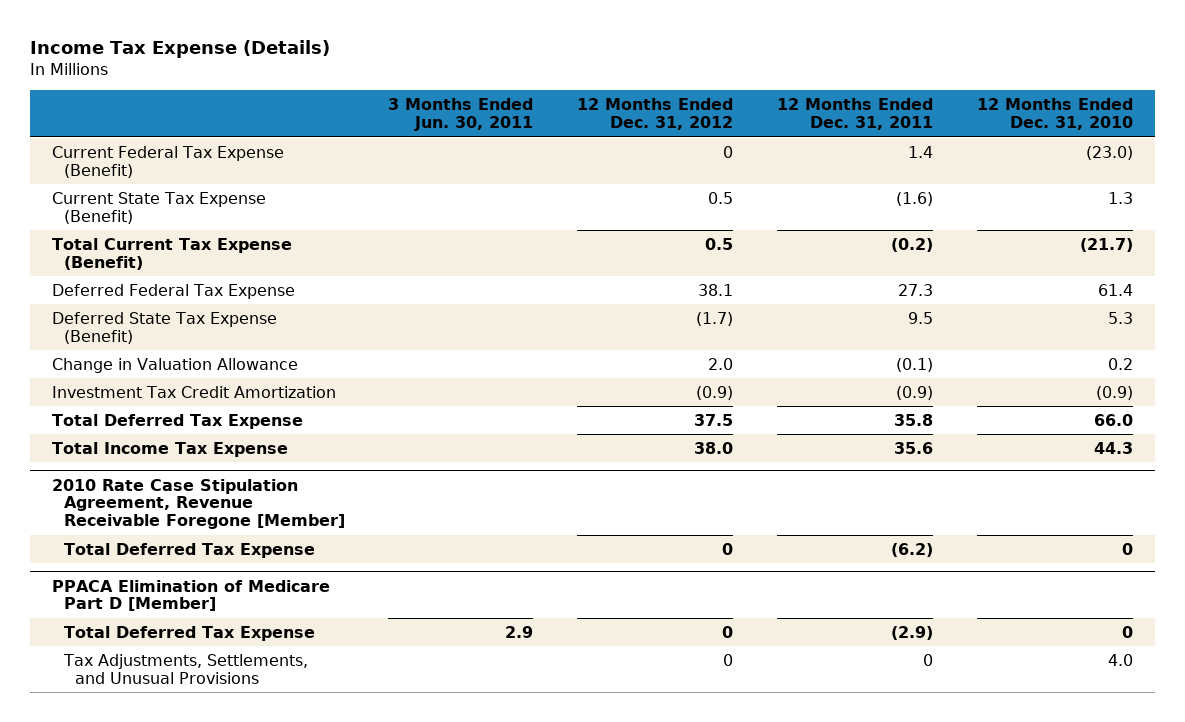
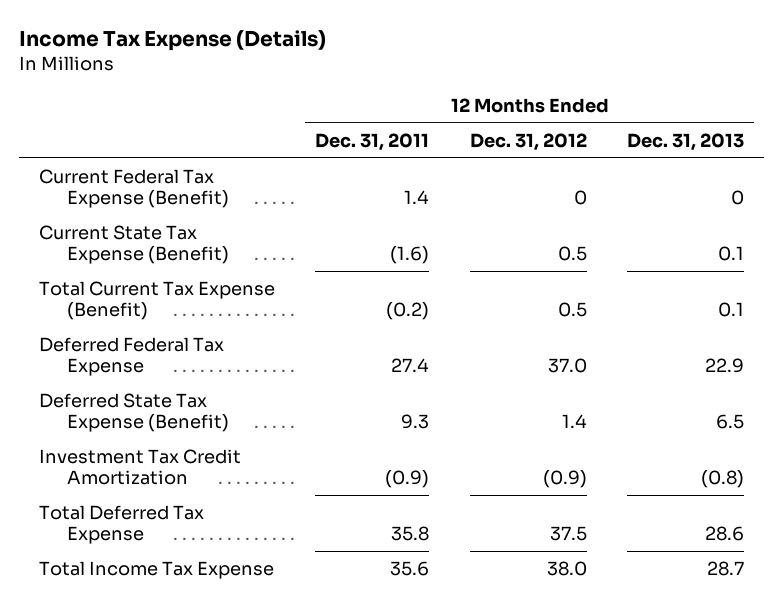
- | 3 Months Ended Jun. 30, 2011 | 12 Months Ended Dec. 31, 2012 | 12 Months Ended Dec. 31, 2011 | 12 Months Ended Dec. 31, 2010
+ | 12 Months Ended Dec. 31, 2011 | 12 Months Ended Dec. 31, 2012 | 12 Months Ended Dec. 31, 2013
- Deferred Federal Tax Expense | | 38.1 | 27.3 | 61.4
- Deferred State Tax Expense (Benefit) | | (1.7) | 9.5 | 5.3
- Change in Valuation Allowance | | 2.0 | (0.1) | 0.2
+ Deferred Federal Tax Expense | 27.4 | 37.0 | 22.9
+ Deferred State Tax Expense (Benefit) | 9.3 | 1.4 | 6.5
- 2010 Rate Case Stipulation Agreement, Revenue Receivable Foregone [Member]
- Total Deferred Tax Expense | | 0 | (6.2) | 0
- PPACA Elimination of Medicare Part D [Member]
- Total Deferred Tax Expense | 2.9 | 0 | (2.9) | 0
- Tax Adjustments, Settlements, and Unusual Provisions | | 0 | 0 | 4.0

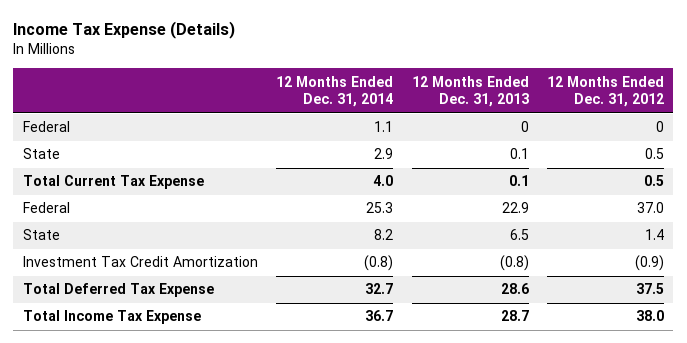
- | 12 Months Ended Dec. 31, 2011 | 12 Months Ended Dec. 31, 2012 | 12 Months Ended Dec. 31, 2013
+ | 12 Months Ended Dec. 31, 2014 | 12 Months Ended Dec. 31, 2013 | 12 Months Ended Dec. 31, 2012
- Current Federal Tax Expense (Benefit) | 1.4 | 0 | 0
- Current State Tax Expense (Benefit) | (1.6) | 0.5 | 0.1
- Total Current Tax Expense (Benefit) | (0.2) | 0.5 | 0.1
- Deferred Federal Tax Expense | 27.4 | 37.0 | 22.9
- Deferred State Tax Expense (Benefit) | 9.3 | 1.4 | 6.5
+ Federal | 1.1 | 0 | 0
+ State | 2.9 | 0.1 | 0.5
+ Total Current Tax Expense | 4.0 | 0.1 | 0.5
+ Federal | 25.3 | 22.9 | 37.0
+ State | 8.2 | 6.5 | 1.4

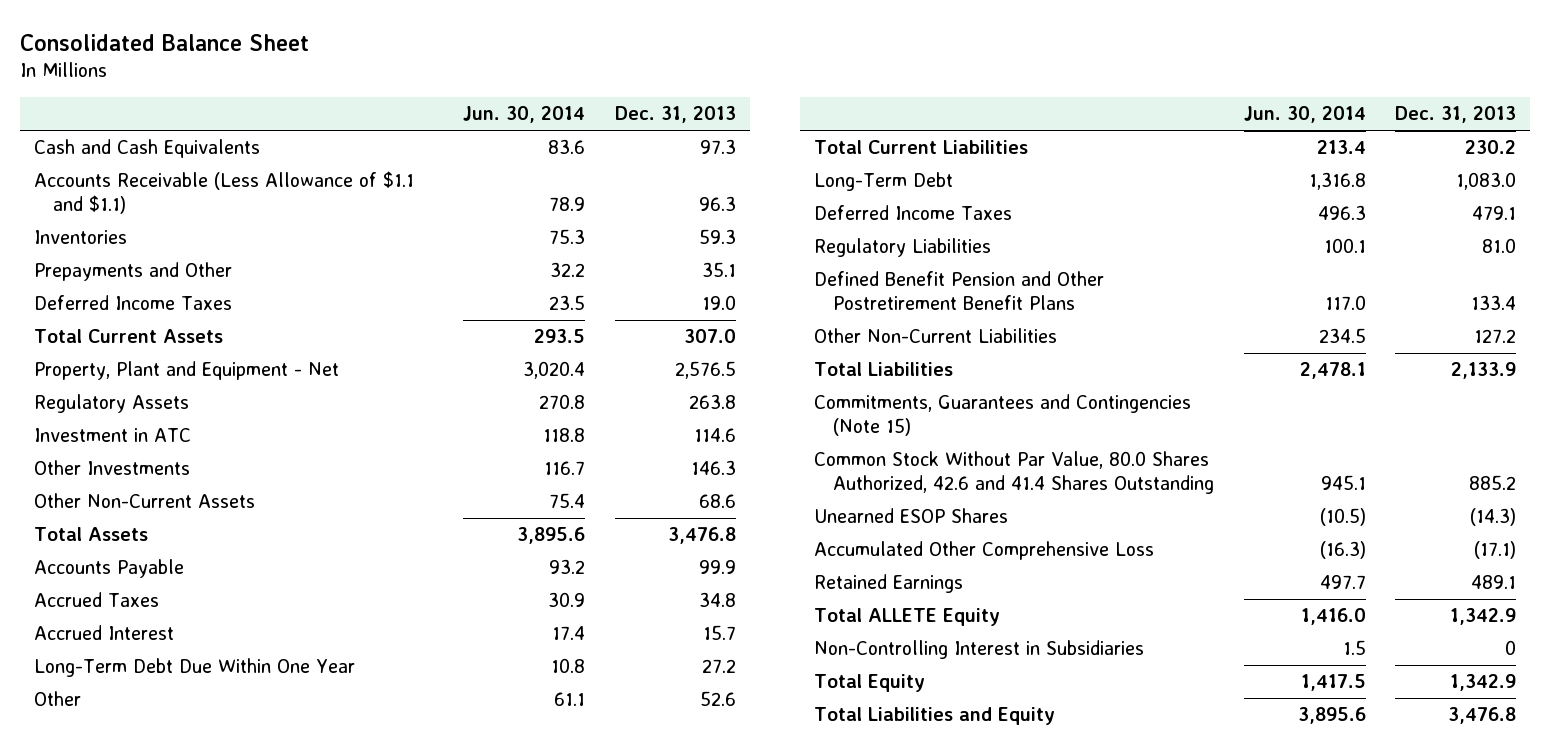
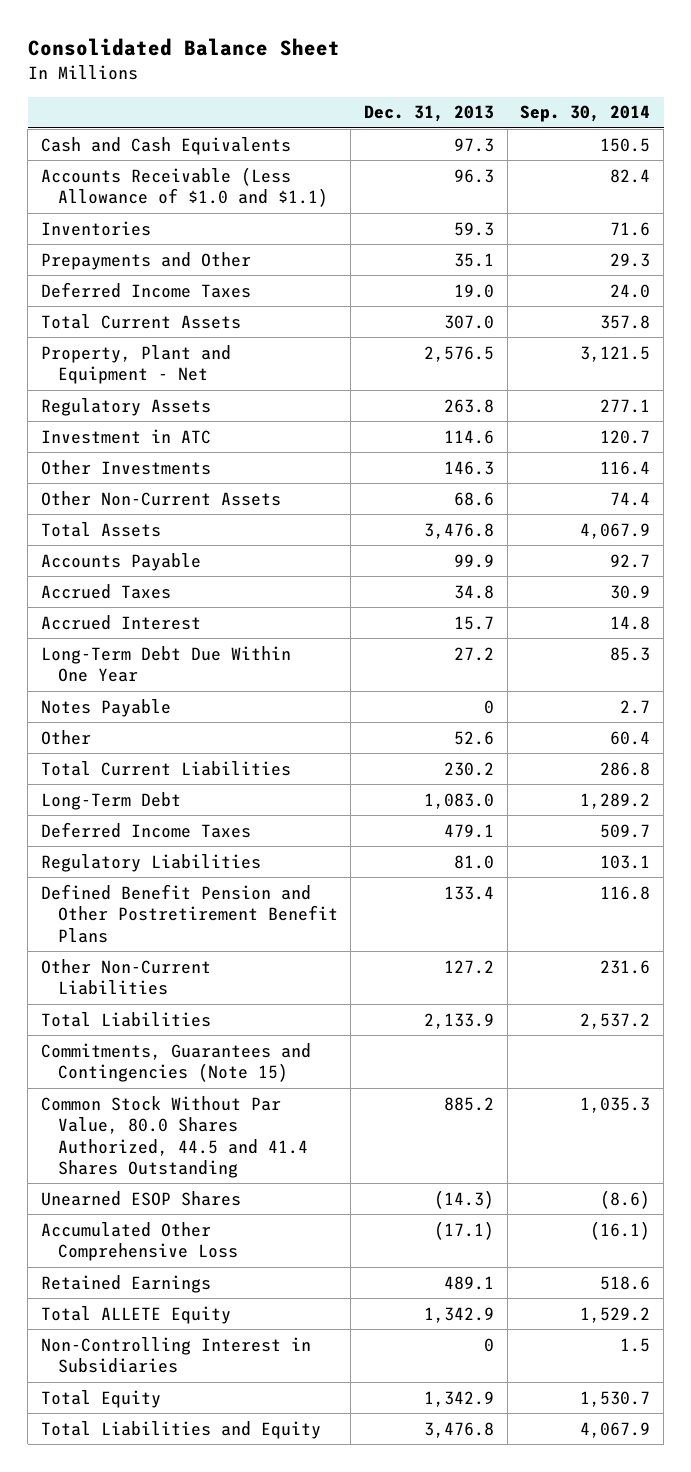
- | Jun. 30, 2014 | Dec. 31, 2013
+ | Dec. 31, 2013 | Sep. 30, 2014
- Accounts Receivable (Less Allowance of $1.1 and $1.1) | 78.9 | 96.3
+ Accounts Receivable (Less Allowance of $1.0 and $1.1) | 96.3 | 82.4
+ Notes Payable | 0 | 2.7
- Common Stock Without Par Value, 80.0 Shares Authorized, 42.6 and 41.4 Shares Outstanding | 945.1 | 885.2
+ Common Stock Without Par Value, 80.0 Shares Authorized, 44.5 and 41.4 Shares Outstanding | 885.2 | 1,035.3

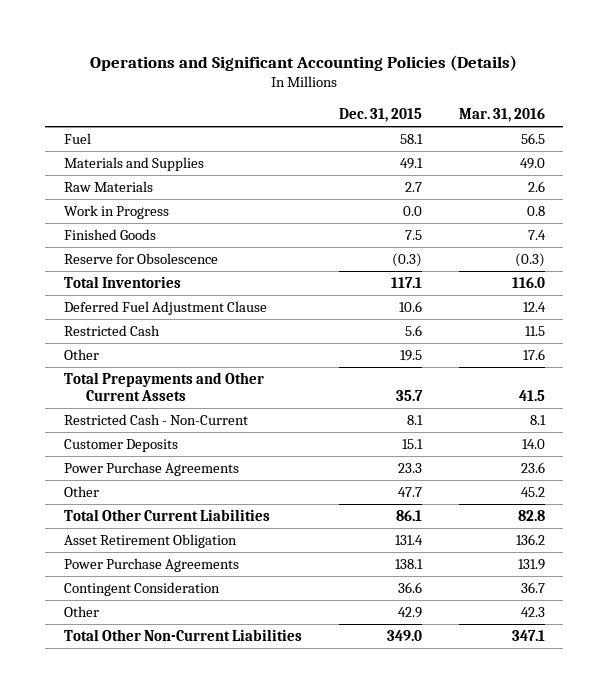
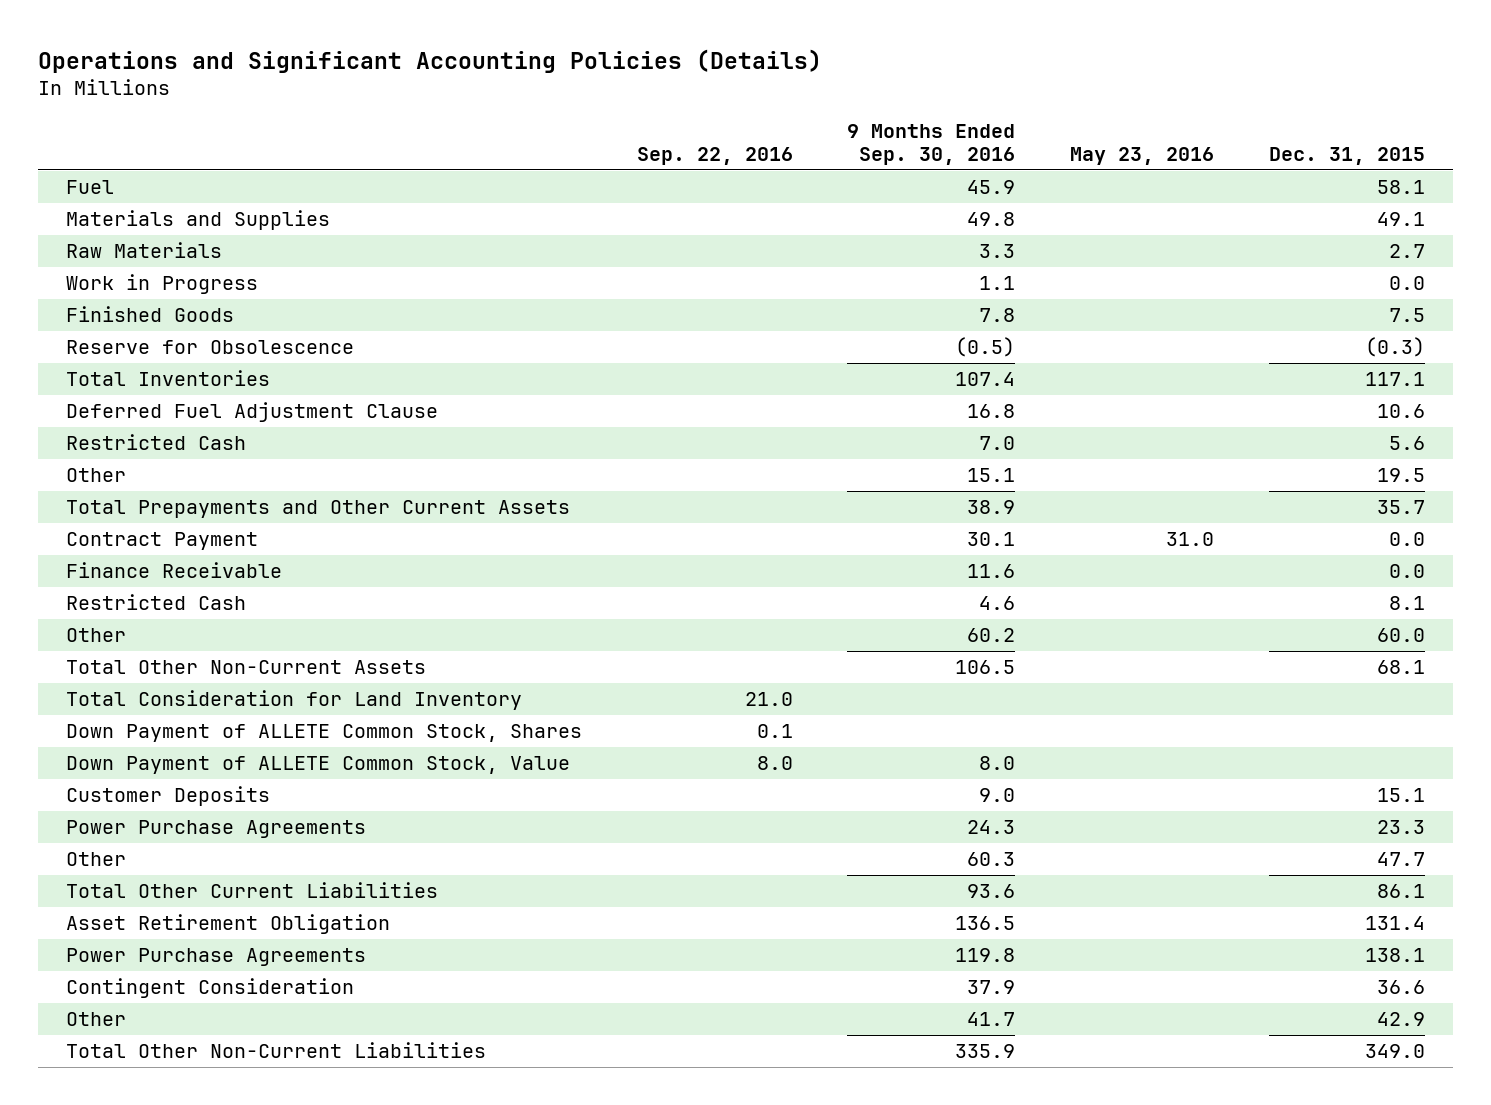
- | Dec. 31, 2015 | Mar. 31, 2016
+ | Sep. 22, 2016 | 9 Months Ended Sep. 30, 2016 | May 23, 2016 | Dec. 31, 2015
- Restricted Cash - Non-Current | 8.1 | 8.1
+ Contract Payment | | 30.1 | 31.0 | 0.0
+ Finance Receivable | | 11.6 | | 0.0
+ Restricted Cash | | 4.6 | | 8.1
+ Other | | 60.2 | | 60.0
+ Total Other Non-Current Assets | | 106.5 | | 68.1
+ Total Consideration for Land Inventory | 21.0 | | |
+ Down Payment of ALLETE Common Stock, Shares | 0.1 | | |
+ Down Payment of ALLETE Common Stock, Value | 8.0 | 8.0 | |

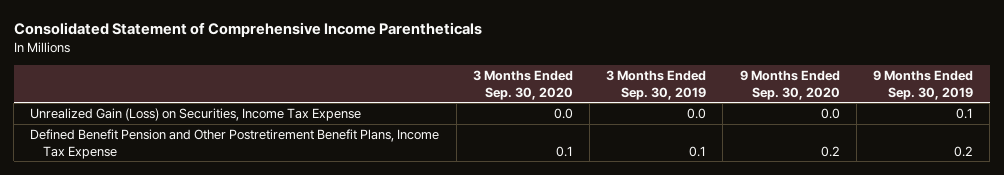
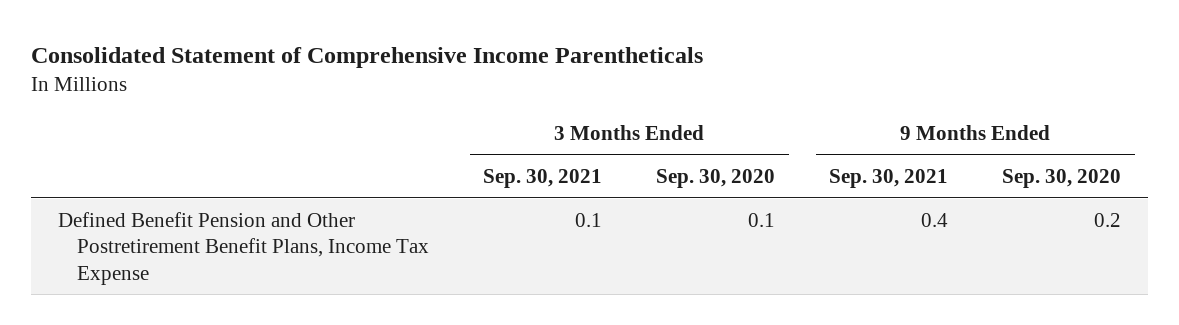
- | 3 Months Ended Sep. 30, 2020 | 3 Months Ended Sep. 30, 2019 | 9 Months Ended Sep. 30, 2020 | 9 Months Ended Sep. 30, 2019
+ | 3 Months Ended Sep. 30, 2021 | 3 Months Ended Sep. 30, 2020 | 9 Months Ended Sep. 30, 2021 | 9 Months Ended Sep. 30, 2020
- Unrealized Gain (Loss) on Securities, Income Tax Expense | 0.0 | 0.0 | 0.0 | 0.1

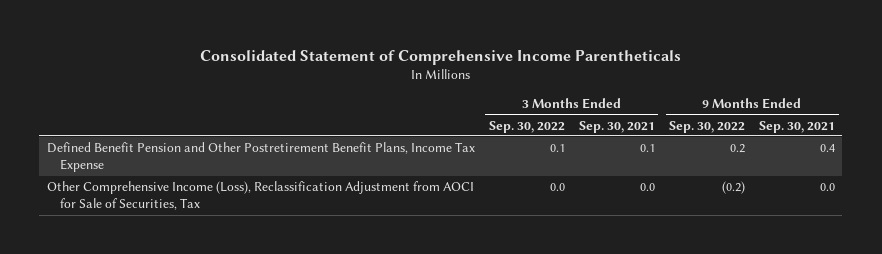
- | 3 Months Ended Sep. 30, 2021 | 3 Months Ended Sep. 30, 2020 | 9 Months Ended Sep. 30, 2021 | 9 Months Ended Sep. 30, 2020
+ | 3 Months Ended Sep. 30, 2022 | 3 Months Ended Sep. 30, 2021 | 9 Months Ended Sep. 30, 2022 | 9 Months Ended Sep. 30, 2021
+ Other Comprehensive Income (Loss), Reclassification Adjustment from AOCI for Sale of Securities, Tax | 0.0 | 0.0 | (0.2) | 0.0

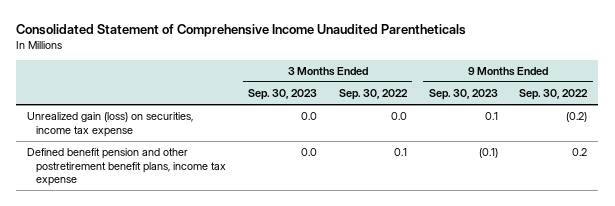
- Consolidated Statement of Comprehensive Income Parentheticals
+ Consolidated Statement of Comprehensive Income Unaudited Parentheticals
- | 3 Months Ended Sep. 30, 2022 | 3 Months Ended Sep. 30, 2021 | 9 Months Ended Sep. 30, 2022 | 9 Months Ended Sep. 30, 2021
+ | 3 Months Ended Sep. 30, 2023 | 3 Months Ended Sep. 30, 2022 | 9 Months Ended Sep. 30, 2023 | 9 Months Ended Sep. 30, 2022
- Defined Benefit Pension and Other Postretirement Benefit Plans, Income Tax Expense | 0.1 | 0.1 | 0.2 | 0.4
- Other Comprehensive Income (Loss), Reclassification Adjustment from AOCI for Sale of Securities, Tax | 0.0 | 0.0 | (0.2) | 0.0
+ Unrealized gain (loss) on securities, income tax expense | 0.0 | 0.0 | 0.1 | (0.2)
+ Defined benefit pension and other postretirement benefit plans, income tax expense | 0.0 | 0.1 | (0.1) | 0.2

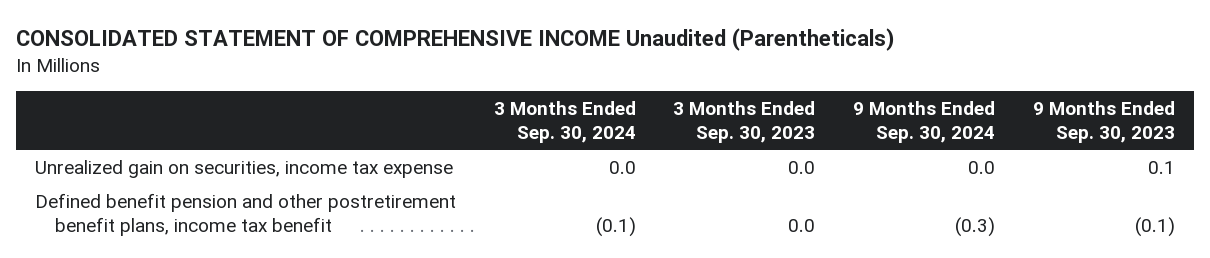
- Consolidated Statement of Comprehensive Income Unaudited Parentheticals
+ CONSOLIDATED STATEMENT OF COMPREHENSIVE INCOME Unaudited (Parentheticals)
- | 3 Months Ended Sep. 30, 2023 | 3 Months Ended Sep. 30, 2022 | 9 Months Ended Sep. 30, 2023 | 9 Months Ended Sep. 30, 2022
+ | 3 Months Ended Sep. 30, 2024 | 3 Months Ended Sep. 30, 2023 | 9 Months Ended Sep. 30, 2024 | 9 Months Ended Sep. 30, 2023
- Unrealized gain (loss) on securities, income tax expense | 0.0 | 0.0 | 0.1 | (0.2)
- Defined benefit pension and other postretirement benefit plans, income tax expense | 0.0 | 0.1 | (0.1) | 0.2
+ Unrealized gain on securities, income tax expense | 0.0 | 0.0 | 0.0 | 0.1
+ Defined benefit pension and other postretirement benefit plans, income tax benefit | (0.1) | 0.0 | (0.3) | (0.1)

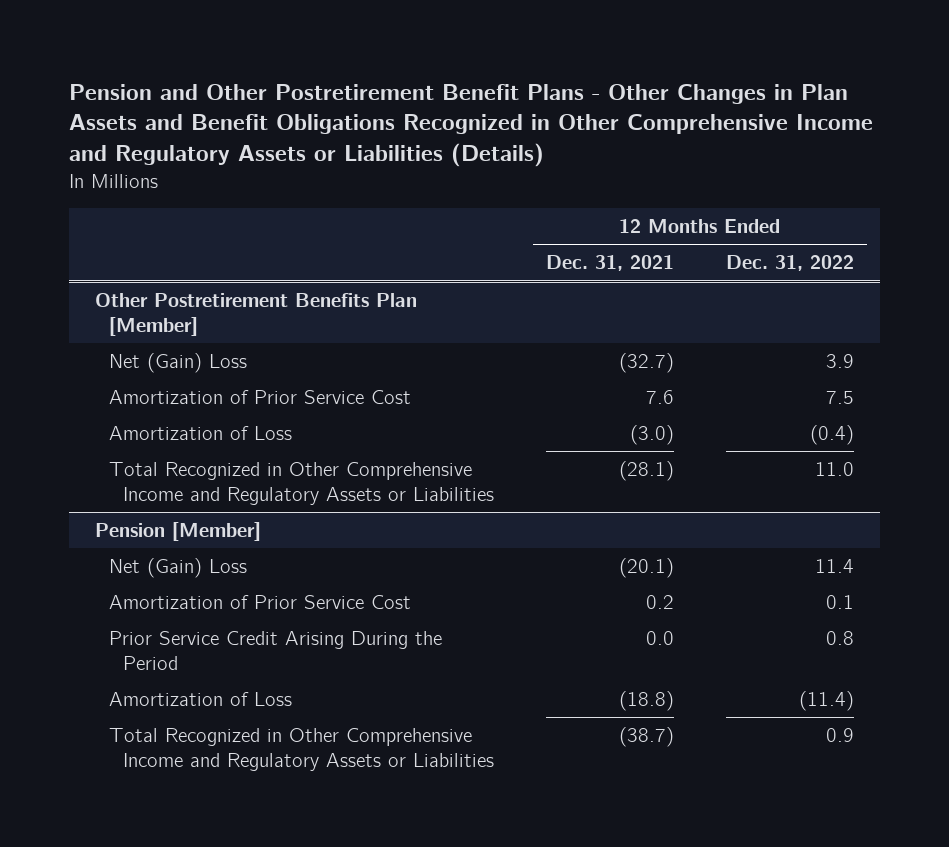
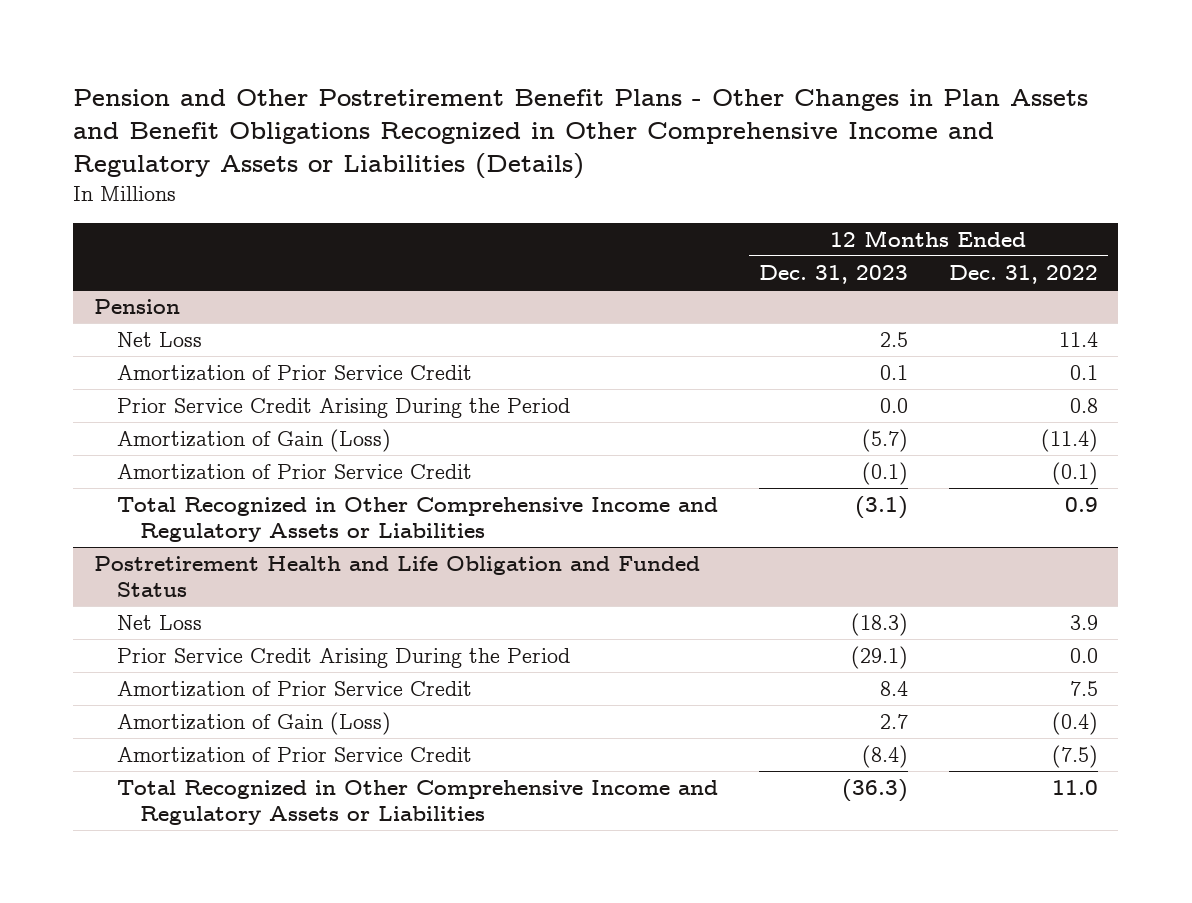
- | 12 Months Ended Dec. 31, 2021 | 12 Months Ended Dec. 31, 2022
+ | 12 Months Ended Dec. 31, 2023 | 12 Months Ended Dec. 31, 2022
- Other Postretirement Benefits Plan [Member]
- Net (Gain) Loss | (32.7) | 3.9
- Amortization of Prior Service Cost | 7.6 | 7.5
- Amortization of Loss | (3.0) | (0.4)
- Total Recognized in Other Comprehensive Income and Regulatory Assets or Liabilities | (28.1) | 11.0
- Pension [Member]
- Net (Gain) Loss | (20.1) | 11.4
- Amortization of Prior Service Cost | 0.2 | 0.1
+ Pension
+ Net Loss | 2.5 | 11.4
+ Amortization of Prior Service Credit | 0.1 | 0.1
- Amortization of Loss | (18.8) | (11.4)
+ Amortization of Gain (Loss) | (5.7) | (11.4)
+ Amortization of Prior Service Credit | (0.1) | (0.1)
+ Postretirement Health and Life Obligation and Funded Status
+ Net Loss | (18.3) | 3.9
+ Prior Service Credit Arising During the Period | (29.1) | 0.0
+ Amortization of Prior Service Credit | 8.4 | 7.5
+ Amortization of Gain (Loss) | 2.7 | (0.4)
+ Amortization of Prior Service Credit | (8.4) | (7.5)
+ Total Recognized in Other Comprehensive Income and Regulatory Assets or Liabilities | (36.3) | 11.0

